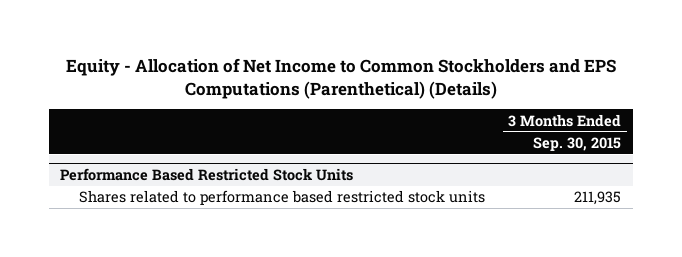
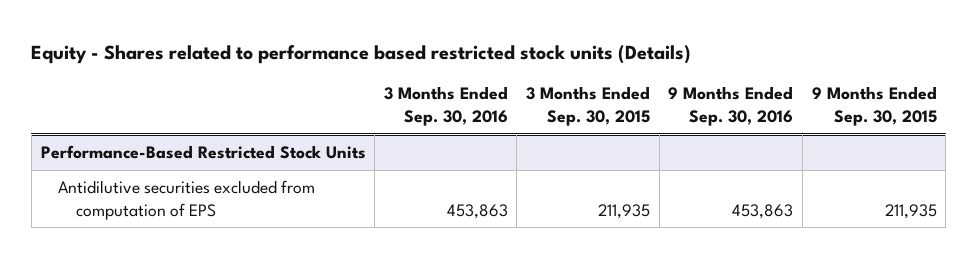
- Equity - Allocation of Net Income to Common Stockholders and EPS Computations (Parenthetical) (Details)
+ Equity - Shares related to performance based restricted stock units (Details)
- | 3 Months Ended Sep. 30, 2015
+ | 3 Months Ended Sep. 30, 2016 | 3 Months Ended Sep. 30, 2015 | 9 Months Ended Sep. 30, 2016 | 9 Months Ended Sep. 30, 2015
- Performance Based Restricted Stock Units
- Shares related to performance based restricted stock units | 211,935
+ Performance-Based Restricted Stock Units
+ Antidilutive securities excluded from computation of EPS | 453,863 | 211,935 | 453,863 | 211,935

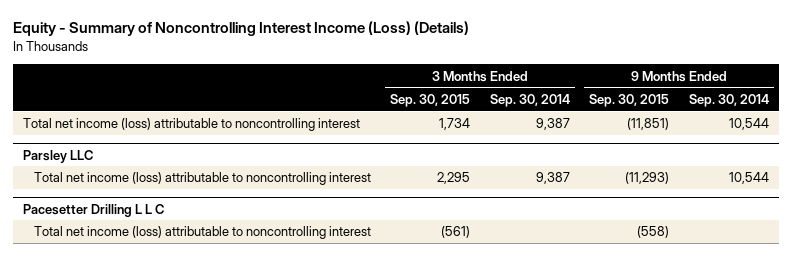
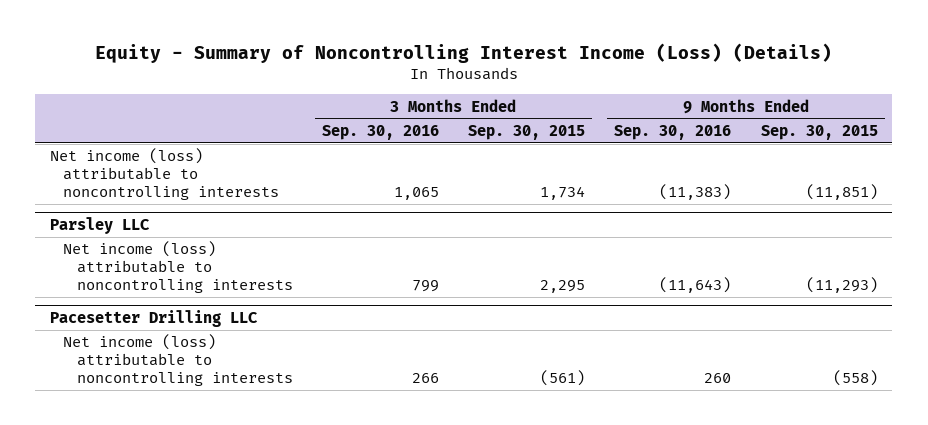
- | 3 Months Ended Sep. 30, 2015 | 3 Months Ended Sep. 30, 2014 | 9 Months Ended Sep. 30, 2015 | 9 Months Ended Sep. 30, 2014
+ | 3 Months Ended Sep. 30, 2016 | 3 Months Ended Sep. 30, 2015 | 9 Months Ended Sep. 30, 2016 | 9 Months Ended Sep. 30, 2015
- Total net income (loss) attributable to noncontrolling interest | 1,734 | 9,387 | (11,851) | 10,544
+ Net income (loss) attributable to noncontrolling interests | 1,065 | 1,734 | (11,383) | (11,851)
@ Parsley LLC
- Total net income (loss) attributable to noncontrolling interest | 2,295 | 9,387 | (11,293) | 10,544
- Pacesetter Drilling L L C
- Total net income (loss) attributable to noncontrolling interest | (561) | | (558) |
@ Parsley LLC
+ Net income (loss) attributable to noncontrolling interests | 799 | 2,295 | (11,643) | (11,293)
+ Pacesetter Drilling LLC
+ Net income (loss) attributable to noncontrolling interests | 266 | (561) | 260 | (558)

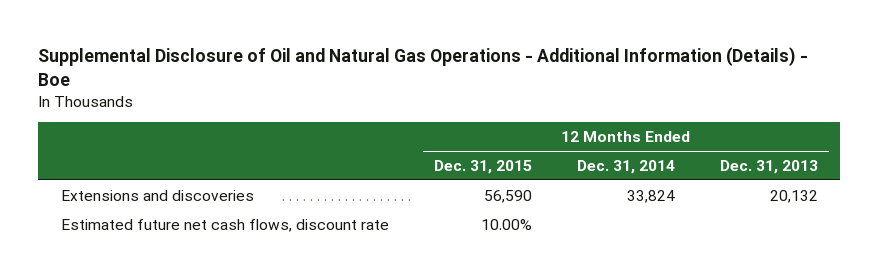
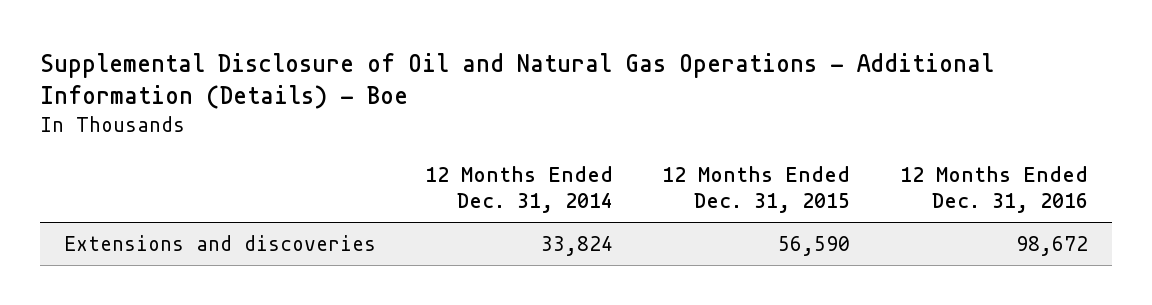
- | 12 Months Ended Dec. 31, 2015 | 12 Months Ended Dec. 31, 2014 | 12 Months Ended Dec. 31, 2013
+ | 12 Months Ended Dec. 31, 2014 | 12 Months Ended Dec. 31, 2015 | 12 Months Ended Dec. 31, 2016
- Estimated future net cash flows, discount rate | 10.00% | |

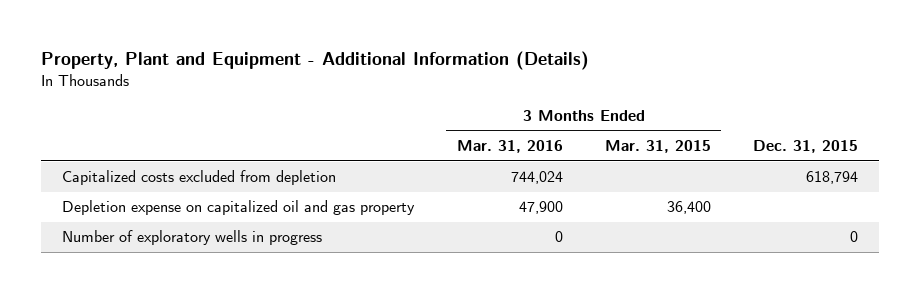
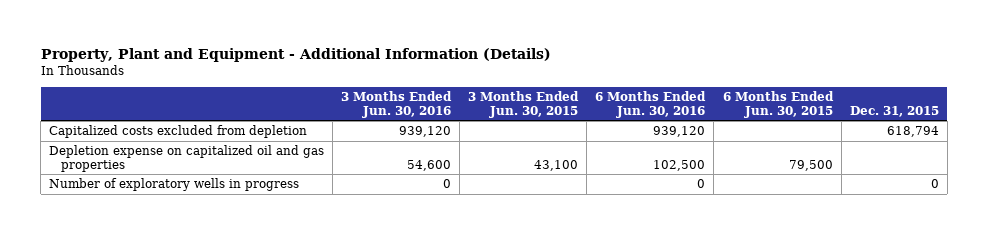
- | 3 Months Ended Mar. 31, 2016 | 3 Months Ended Mar. 31, 2015 | Dec. 31, 2015
+ | 3 Months Ended Jun. 30, 2016 | 3 Months Ended Jun. 30, 2015 | 6 Months Ended Jun. 30, 2016 | 6 Months Ended Jun. 30, 2015 | Dec. 31, 2015
- Depletion expense on capitalized oil and gas property | 47,900 | 36,400 |
+ Depletion expense on capitalized oil and gas properties | 54,600 | 43,100 | 102,500 | 79,500 |

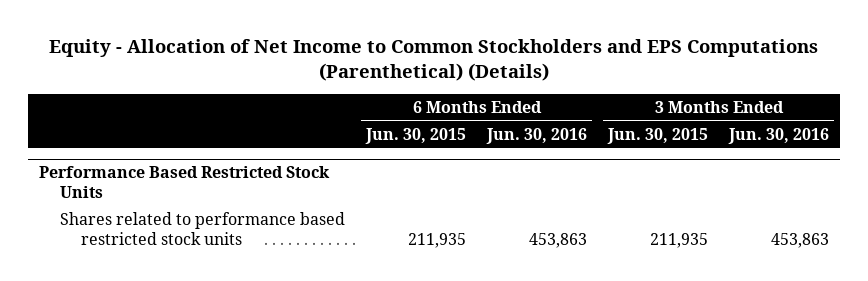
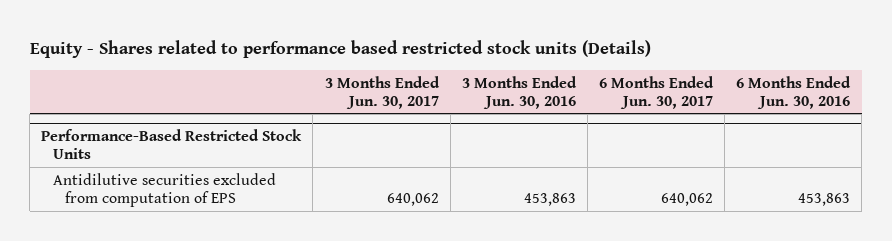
- Equity - Allocation of Net Income to Common Stockholders and EPS Computations (Parenthetical) (Details)
+ Equity - Shares related to performance based restricted stock units (Details)
- | 6 Months Ended Jun. 30, 2015 | 6 Months Ended Jun. 30, 2016 | 3 Months Ended Jun. 30, 2015 | 3 Months Ended Jun. 30, 2016
+ | 3 Months Ended Jun. 30, 2017 | 3 Months Ended Jun. 30, 2016 | 6 Months Ended Jun. 30, 2017 | 6 Months Ended Jun. 30, 2016
- Performance Based Restricted Stock Units
- Shares related to performance based restricted stock units | 211,935 | 453,863 | 211,935 | 453,863
+ Performance-Based Restricted Stock Units
+ Antidilutive securities excluded from computation of EPS | 640,062 | 453,863 | 640,062 | 453,863

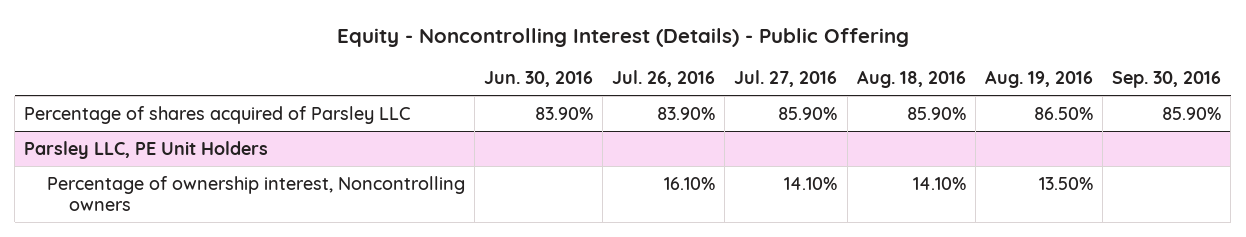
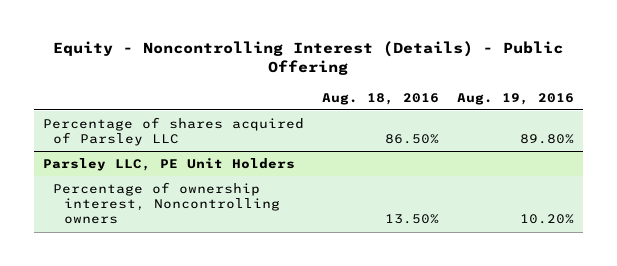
- | Jun. 30, 2016 | Jul. 26, 2016 | Jul. 27, 2016 | Aug. 18, 2016 | Aug. 19, 2016 | Sep. 30, 2016
+ | Aug. 18, 2016 | Aug. 19, 2016
- Percentage of shares acquired of Parsley LLC | 83.90% | 83.90% | 85.90% | 85.90% | 86.50% | 85.90%
+ Percentage of shares acquired of Parsley LLC | 86.50% | 89.80%
@ Parsley LLC, PE Unit Holders
- Percentage of ownership interest, Noncontrolling owners | | 16.10% | 14.10% | 14.10% | 13.50% |
+ Percentage of ownership interest, Noncontrolling owners | 13.50% | 10.20%

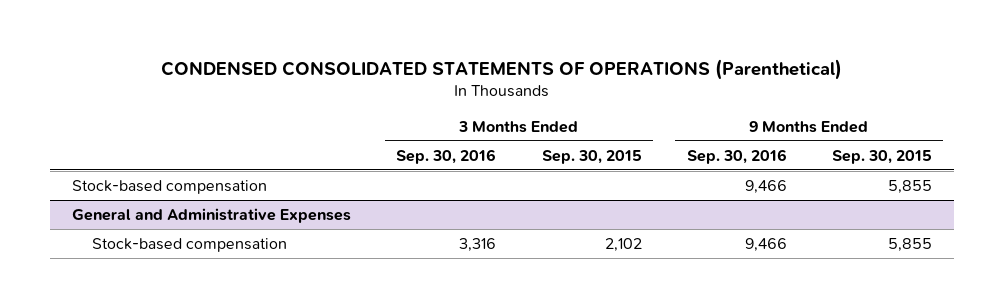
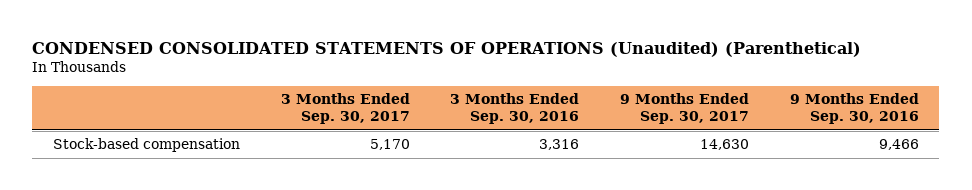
- CONDENSED CONSOLIDATED STATEMENTS OF OPERATIONS (Parenthetical)
+ CONDENSED CONSOLIDATED STATEMENTS OF OPERATIONS (Unaudited) (Parenthetical)
- | 3 Months Ended Sep. 30, 2016 | 3 Months Ended Sep. 30, 2015 | 9 Months Ended Sep. 30, 2016 | 9 Months Ended Sep. 30, 2015
+ | 3 Months Ended Sep. 30, 2017 | 3 Months Ended Sep. 30, 2016 | 9 Months Ended Sep. 30, 2017 | 9 Months Ended Sep. 30, 2016
- Stock-based compensation | | | 9,466 | 5,855
- General and Administrative Expenses

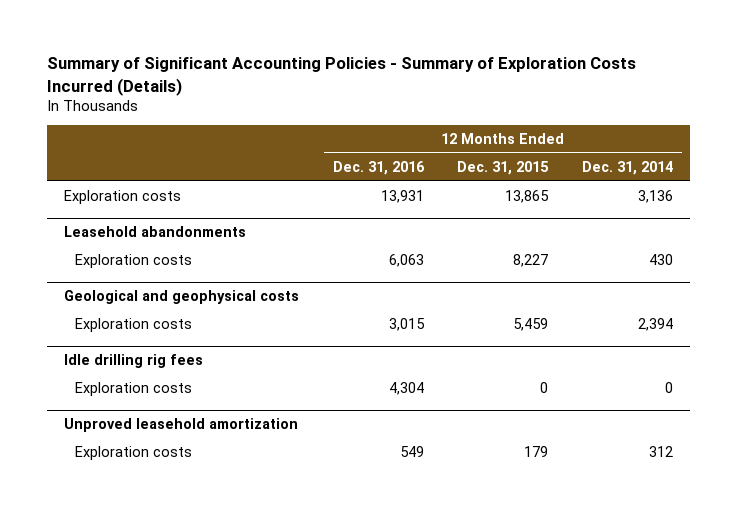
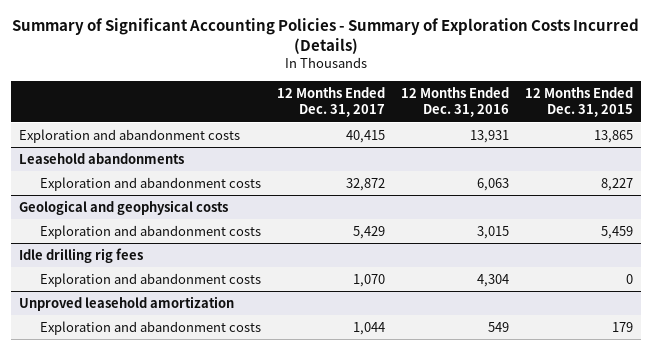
- | 12 Months Ended Dec. 31, 2016 | 12 Months Ended Dec. 31, 2015 | 12 Months Ended Dec. 31, 2014
+ | 12 Months Ended Dec. 31, 2017 | 12 Months Ended Dec. 31, 2016 | 12 Months Ended Dec. 31, 2015
- Exploration costs | 13,931 | 13,865 | 3,136
+ Exploration and abandonment costs | 40,415 | 13,931 | 13,865
@ Leasehold abandonments
- Exploration costs | 6,063 | 8,227 | 430
+ Exploration and abandonment costs | 32,872 | 6,063 | 8,227
@ Geological and geophysical costs
- Exploration costs | 3,015 | 5,459 | 2,394
+ Exploration and abandonment costs | 5,429 | 3,015 | 5,459
@ Idle drilling rig fees
- Exploration costs | 4,304 | 0 | 0
+ Exploration and abandonment costs | 1,070 | 4,304 | 0
@ Unproved leasehold amortization
- Exploration costs | 549 | 179 | 312
+ Exploration and abandonment costs | 1,044 | 549 | 179

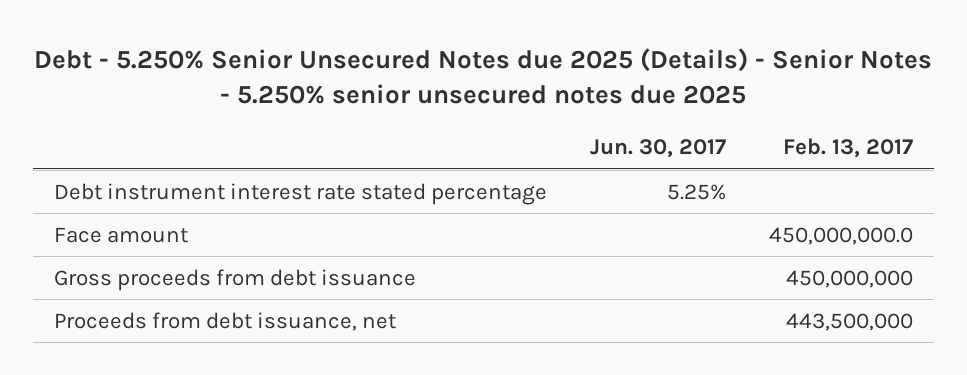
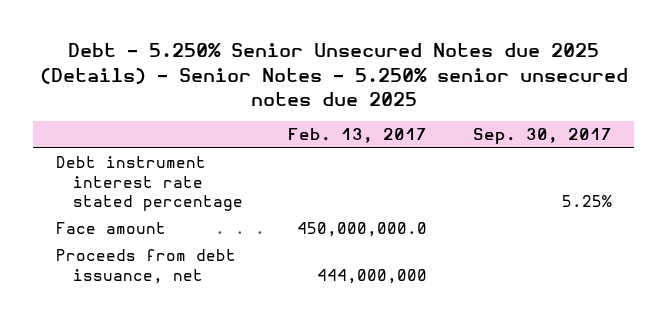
- | Jun. 30, 2017 | Feb. 13, 2017
+ | Feb. 13, 2017 | Sep. 30, 2017
- Gross proceeds from debt issuance | | 450,000,000
- Proceeds from debt issuance, net | | 443,500,000
+ Proceeds from debt issuance, net | 444,000,000 |

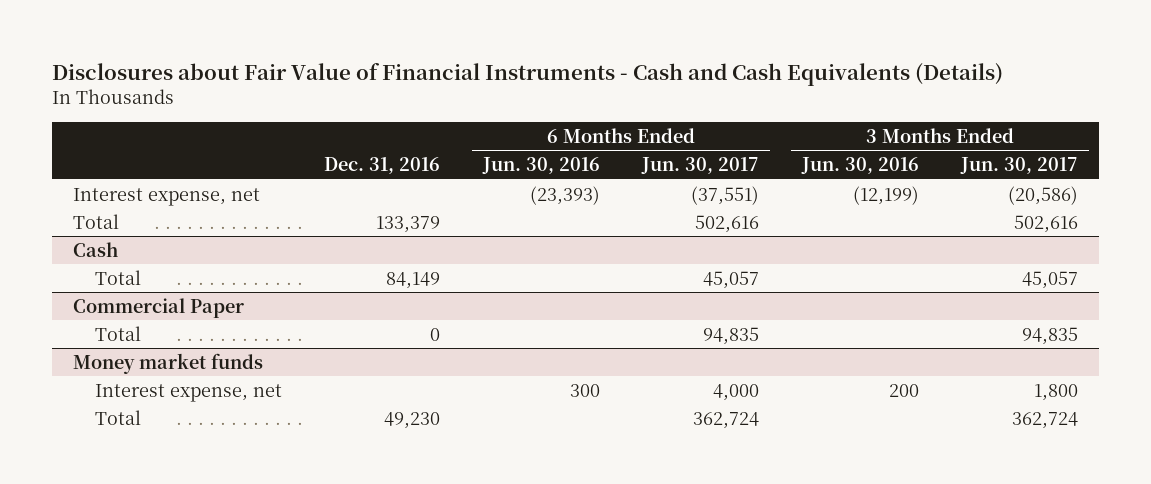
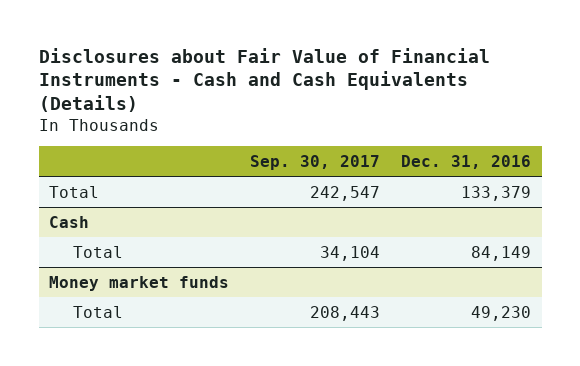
- | Dec. 31, 2016 | 6 Months Ended Jun. 30, 2016 | 6 Months Ended Jun. 30, 2017 | 3 Months Ended Jun. 30, 2016 | 3 Months Ended Jun. 30, 2017
+ | Sep. 30, 2017 | Dec. 31, 2016
- Interest expense, net | | (23,393) | (37,551) | (12,199) | (20,586)
- Commercial Paper
- Total | 0 | | 94,835 | | 94,835
@ Money market funds
- Interest expense, net | | 300 | 4,000 | 200 | 1,800

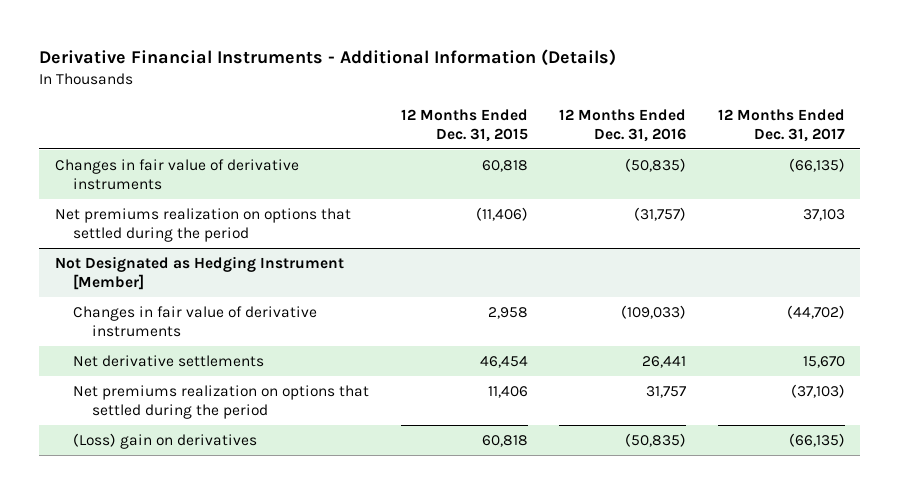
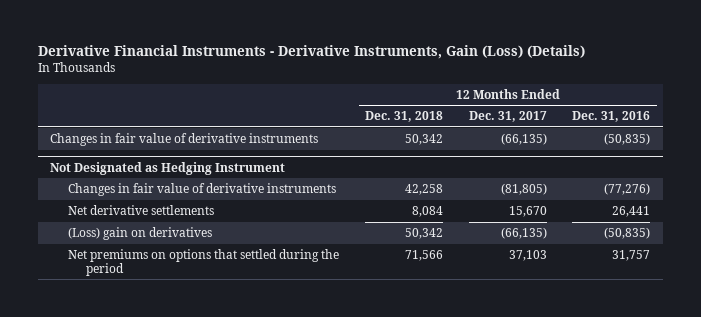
- Derivative Financial Instruments - Additional Information (Details)
+ Derivative Financial Instruments - Derivative Instruments, Gain (Loss) (Details)
- | 12 Months Ended Dec. 31, 2015 | 12 Months Ended Dec. 31, 2016 | 12 Months Ended Dec. 31, 2017
+ | 12 Months Ended Dec. 31, 2018 | 12 Months Ended Dec. 31, 2017 | 12 Months Ended Dec. 31, 2016
- Net premiums realization on options that settled during the period | (11,406) | (31,757) | 37,103
- Not Designated as Hedging Instrument [Member]
- Changes in fair value of derivative instruments | 2,958 | (109,033) | (44,702)
+ Not Designated as Hedging Instrument
+ Changes in fair value of derivative instruments | 42,258 | (81,805) | (77,276)
- Net premiums realization on options that settled during the period | 11,406 | 31,757 | (37,103)
+ Net premiums on options that settled during the period | 71,566 | 37,103 | 31,757

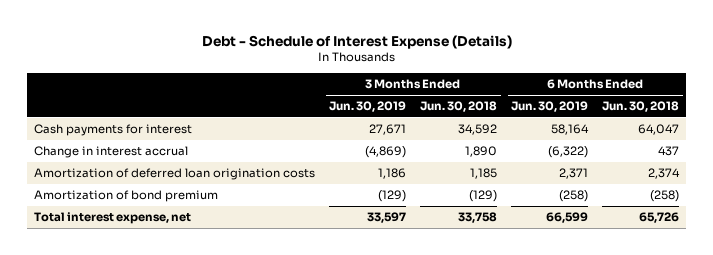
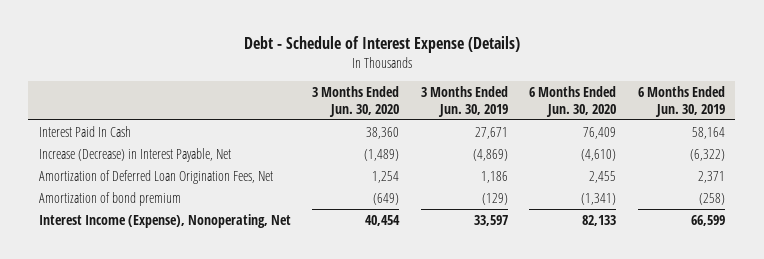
- | 3 Months Ended Jun. 30, 2019 | 3 Months Ended Jun. 30, 2018 | 6 Months Ended Jun. 30, 2019 | 6 Months Ended Jun. 30, 2018
+ | 3 Months Ended Jun. 30, 2020 | 3 Months Ended Jun. 30, 2019 | 6 Months Ended Jun. 30, 2020 | 6 Months Ended Jun. 30, 2019
- Cash payments for interest | 27,671 | 34,592 | 58,164 | 64,047
- Change in interest accrual | (4,869) | 1,890 | (6,322) | 437
- Amortization of deferred loan origination costs | 1,186 | 1,185 | 2,371 | 2,374
+ Interest Paid In Cash | 38,360 | 27,671 | 76,409 | 58,164
+ Increase (Decrease) in Interest Payable, Net | (1,489) | (4,869) | (4,610) | (6,322)
+ Amortization of Deferred Loan Origination Fees, Net | 1,254 | 1,186 | 2,455 | 2,371
- Total interest expense, net | 33,597 | 33,758 | 66,599 | 65,726
+ Interest Income (Expense), Nonoperating, Net | 40,454 | 33,597 | 82,133 | 66,599

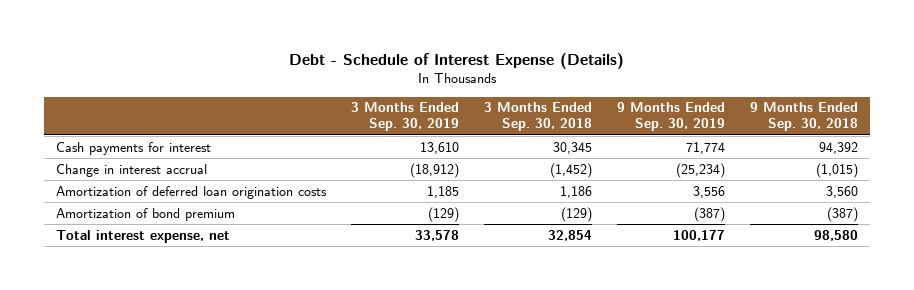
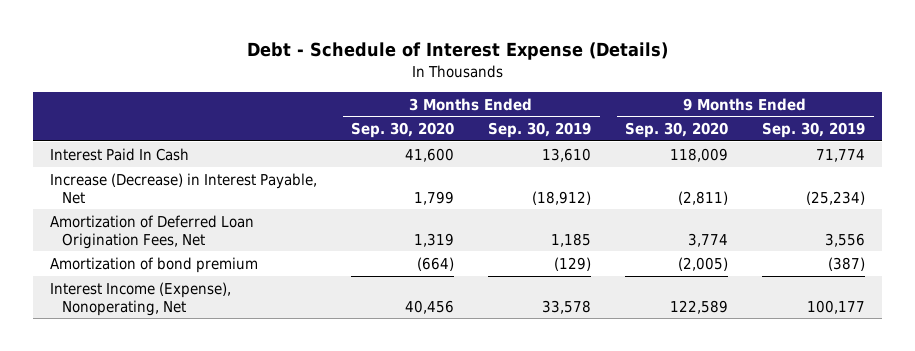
- | 3 Months Ended Sep. 30, 2019 | 3 Months Ended Sep. 30, 2018 | 9 Months Ended Sep. 30, 2019 | 9 Months Ended Sep. 30, 2018
+ | 3 Months Ended Sep. 30, 2020 | 3 Months Ended Sep. 30, 2019 | 9 Months Ended Sep. 30, 2020 | 9 Months Ended Sep. 30, 2019
- Cash payments for interest | 13,610 | 30,345 | 71,774 | 94,392
- Change in interest accrual | (18,912) | (1,452) | (25,234) | (1,015)
- Amortization of deferred loan origination costs | 1,185 | 1,186 | 3,556 | 3,560
+ Interest Paid In Cash | 41,600 | 13,610 | 118,009 | 71,774
+ Increase (Decrease) in Interest Payable, Net | 1,799 | (18,912) | (2,811) | (25,234)
+ Amortization of Deferred Loan Origination Fees, Net | 1,319 | 1,185 | 3,774 | 3,556
- Total interest expense, net | 33,578 | 32,854 | 100,177 | 98,580
+ Interest Income (Expense), Nonoperating, Net | 40,456 | 33,578 | 122,589 | 100,177

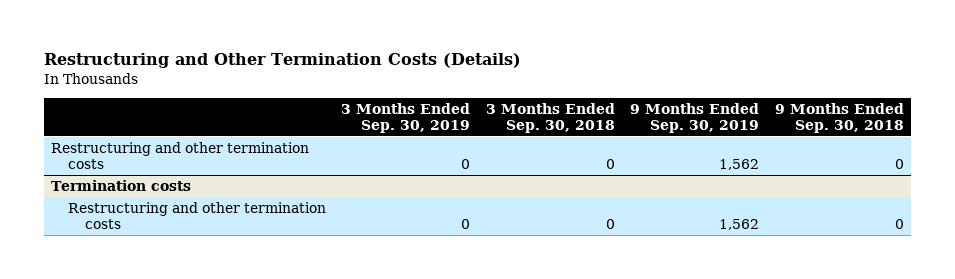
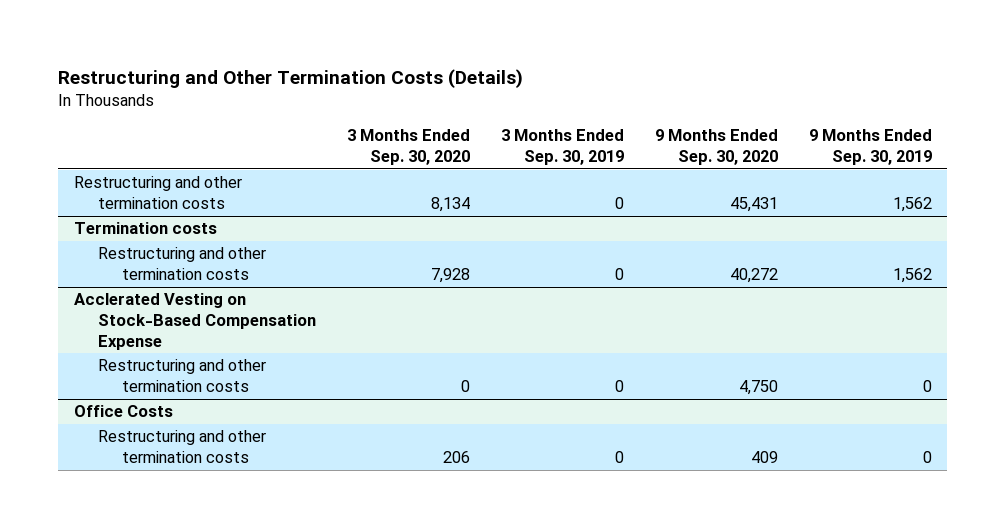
- | 3 Months Ended Sep. 30, 2019 | 3 Months Ended Sep. 30, 2018 | 9 Months Ended Sep. 30, 2019 | 9 Months Ended Sep. 30, 2018
+ | 3 Months Ended Sep. 30, 2020 | 3 Months Ended Sep. 30, 2019 | 9 Months Ended Sep. 30, 2020 | 9 Months Ended Sep. 30, 2019
+ Acclerated Vesting on Stock-Based Compensation Expense
+ Restructuring and other termination costs | 0 | 0 | 4,750 | 0
+ Office Costs
+ Restructuring and other termination costs | 206 | 0 | 409 | 0

